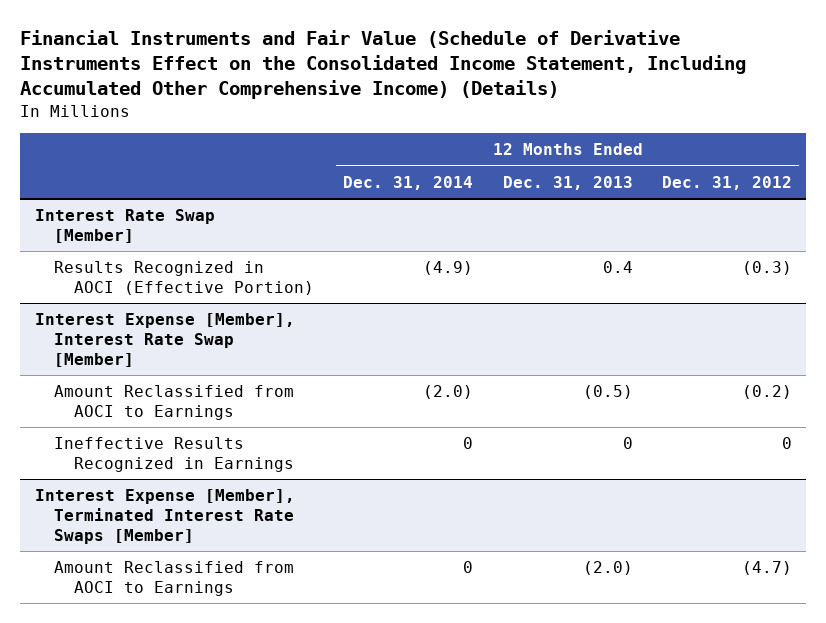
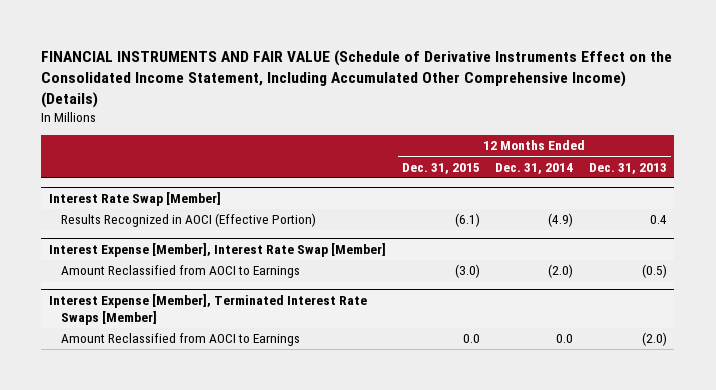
- Financial Instruments and Fair Value (Schedule of Derivative Instruments Effect on the Consolidated Income Statement, Including Accumulated Other Comprehensive Income) (Details)
+ FINANCIAL INSTRUMENTS AND FAIR VALUE (Schedule of Derivative Instruments Effect on the Consolidated Income Statement, Including Accumulated Other Comprehensive Income) (Details)
- | 12 Months Ended Dec. 31, 2014 | 12 Months Ended Dec. 31, 2013 | 12 Months Ended Dec. 31, 2012
+ | 12 Months Ended Dec. 31, 2015 | 12 Months Ended Dec. 31, 2014 | 12 Months Ended Dec. 31, 2013
@ Interest Expense [Member], Interest Rate Swap [Member]
- Ineffective Results Recognized in Earnings | 0 | 0 | 0
@ Interest Expense [Member], Terminated Interest Rate Swaps [Member]
- Amount Reclassified from AOCI to Earnings | 0 | (2.0) | (4.7)
+ Amount Reclassified from AOCI to Earnings | 0.0 | 0.0 | (2.0)

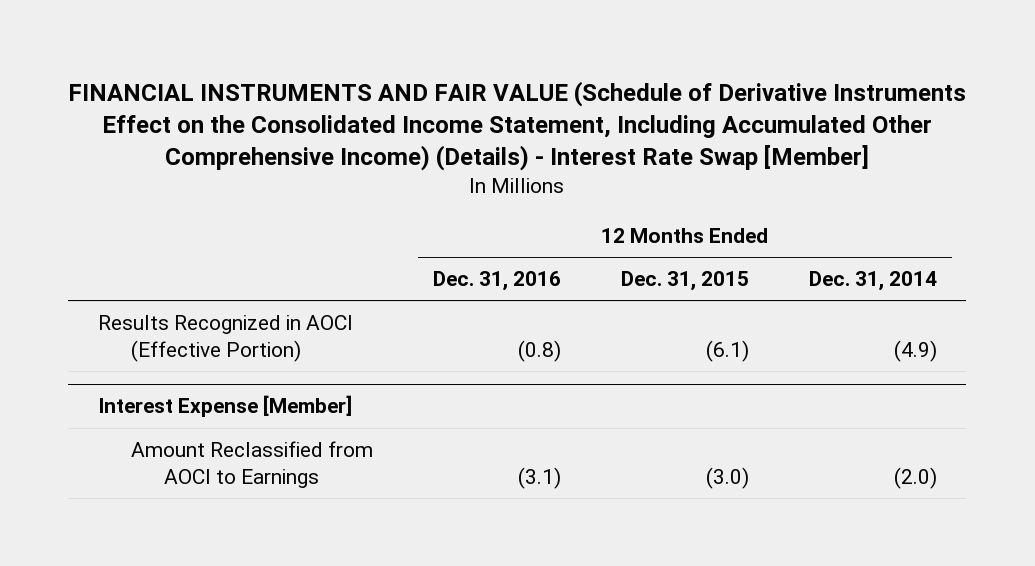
- FINANCIAL INSTRUMENTS AND FAIR VALUE (Schedule of Derivative Instruments Effect on the Consolidated Income Statement, Including Accumulated Other Comprehensive Income) (Details)
+ FINANCIAL INSTRUMENTS AND FAIR VALUE (Schedule of Derivative Instruments Effect on the Consolidated Income Statement, Including Accumulated Other Comprehensive Income) (Details) - Interest Rate Swap [Member]
- | 12 Months Ended Dec. 31, 2015 | 12 Months Ended Dec. 31, 2014 | 12 Months Ended Dec. 31, 2013
+ | 12 Months Ended Dec. 31, 2016 | 12 Months Ended Dec. 31, 2015 | 12 Months Ended Dec. 31, 2014
- Interest Rate Swap [Member]
- Interest Expense [Member], Interest Rate Swap [Member]
+ Interest Expense [Member]
- Interest Expense [Member], Terminated Interest Rate Swaps [Member]
- Amount Reclassified from AOCI to Earnings | 0.0 | 0.0 | (2.0)

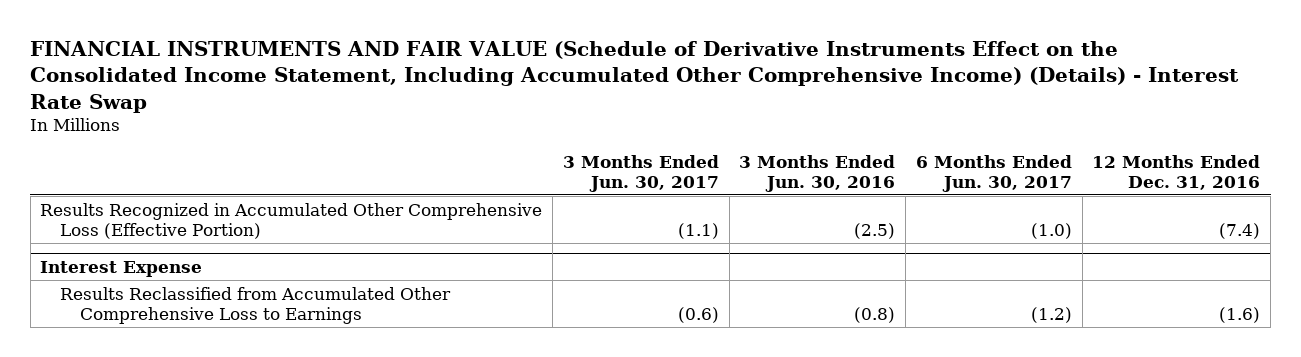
- FINANCIAL INSTRUMENTS AND FAIR VALUE (Schedule of Derivative Instruments Effect on the Consolidated Income Statement, Including Accumulated Other Comprehensive Income) (Details) - Interest Rate Swap [Member]
+ FINANCIAL INSTRUMENTS AND FAIR VALUE (Schedule of Derivative Instruments Effect on the Consolidated Income Statement, Including Accumulated Other Comprehensive Income) (Details) - Interest Rate Swap
- | 12 Months Ended Dec. 31, 2016 | 12 Months Ended Dec. 31, 2015 | 12 Months Ended Dec. 31, 2014
+ | 3 Months Ended Jun. 30, 2017 | 3 Months Ended Jun. 30, 2016 | 6 Months Ended Jun. 30, 2017 | 12 Months Ended Dec. 31, 2016
- Results Recognized in AOCI (Effective Portion) | (0.8) | (6.1) | (4.9)
- Interest Expense [Member]
- Amount Reclassified from AOCI to Earnings | (3.1) | (3.0) | (2.0)
+ Results Recognized in Accumulated Other Comprehensive Loss (Effective Portion) | (1.1) | (2.5) | (1.0) | (7.4)
+ Interest Expense
+ Results Reclassified from Accumulated Other Comprehensive Loss to Earnings | (0.6) | (0.8) | (1.2) | (1.6)

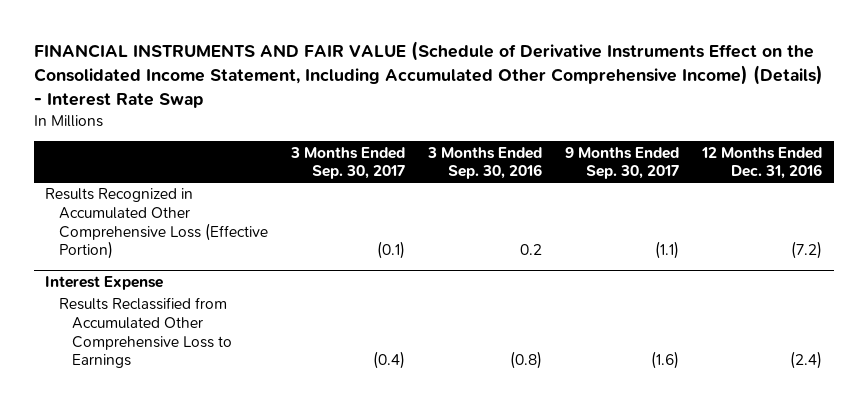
- | 3 Months Ended Jun. 30, 2017 | 3 Months Ended Jun. 30, 2016 | 6 Months Ended Jun. 30, 2017 | 12 Months Ended Dec. 31, 2016
+ | 3 Months Ended Sep. 30, 2017 | 3 Months Ended Sep. 30, 2016 | 9 Months Ended Sep. 30, 2017 | 12 Months Ended Dec. 31, 2016
- Results Recognized in Accumulated Other Comprehensive Loss (Effective Portion) | (1.1) | (2.5) | (1.0) | (7.4)
+ Results Recognized in Accumulated Other Comprehensive Loss (Effective Portion) | (0.1) | 0.2 | (1.1) | (7.2)
@ Interest Expense
- Results Reclassified from Accumulated Other Comprehensive Loss to Earnings | (0.6) | (0.8) | (1.2) | (1.6)
+ Results Reclassified from Accumulated Other Comprehensive Loss to Earnings | (0.4) | (0.8) | (1.6) | (2.4)

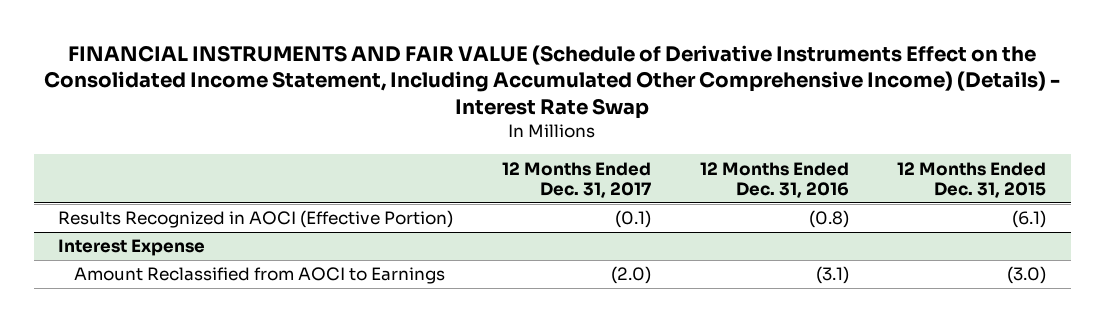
- | 3 Months Ended Sep. 30, 2017 | 3 Months Ended Sep. 30, 2016 | 9 Months Ended Sep. 30, 2017 | 12 Months Ended Dec. 31, 2016
+ | 12 Months Ended Dec. 31, 2017 | 12 Months Ended Dec. 31, 2016 | 12 Months Ended Dec. 31, 2015
- Results Recognized in Accumulated Other Comprehensive Loss (Effective Portion) | (0.1) | 0.2 | (1.1) | (7.2)
+ Results Recognized in AOCI (Effective Portion) | (0.1) | (0.8) | (6.1)
@ Interest Expense
- Results Reclassified from Accumulated Other Comprehensive Loss to Earnings | (0.4) | (0.8) | (1.6) | (2.4)
+ Amount Reclassified from AOCI to Earnings | (2.0) | (3.1) | (3.0)

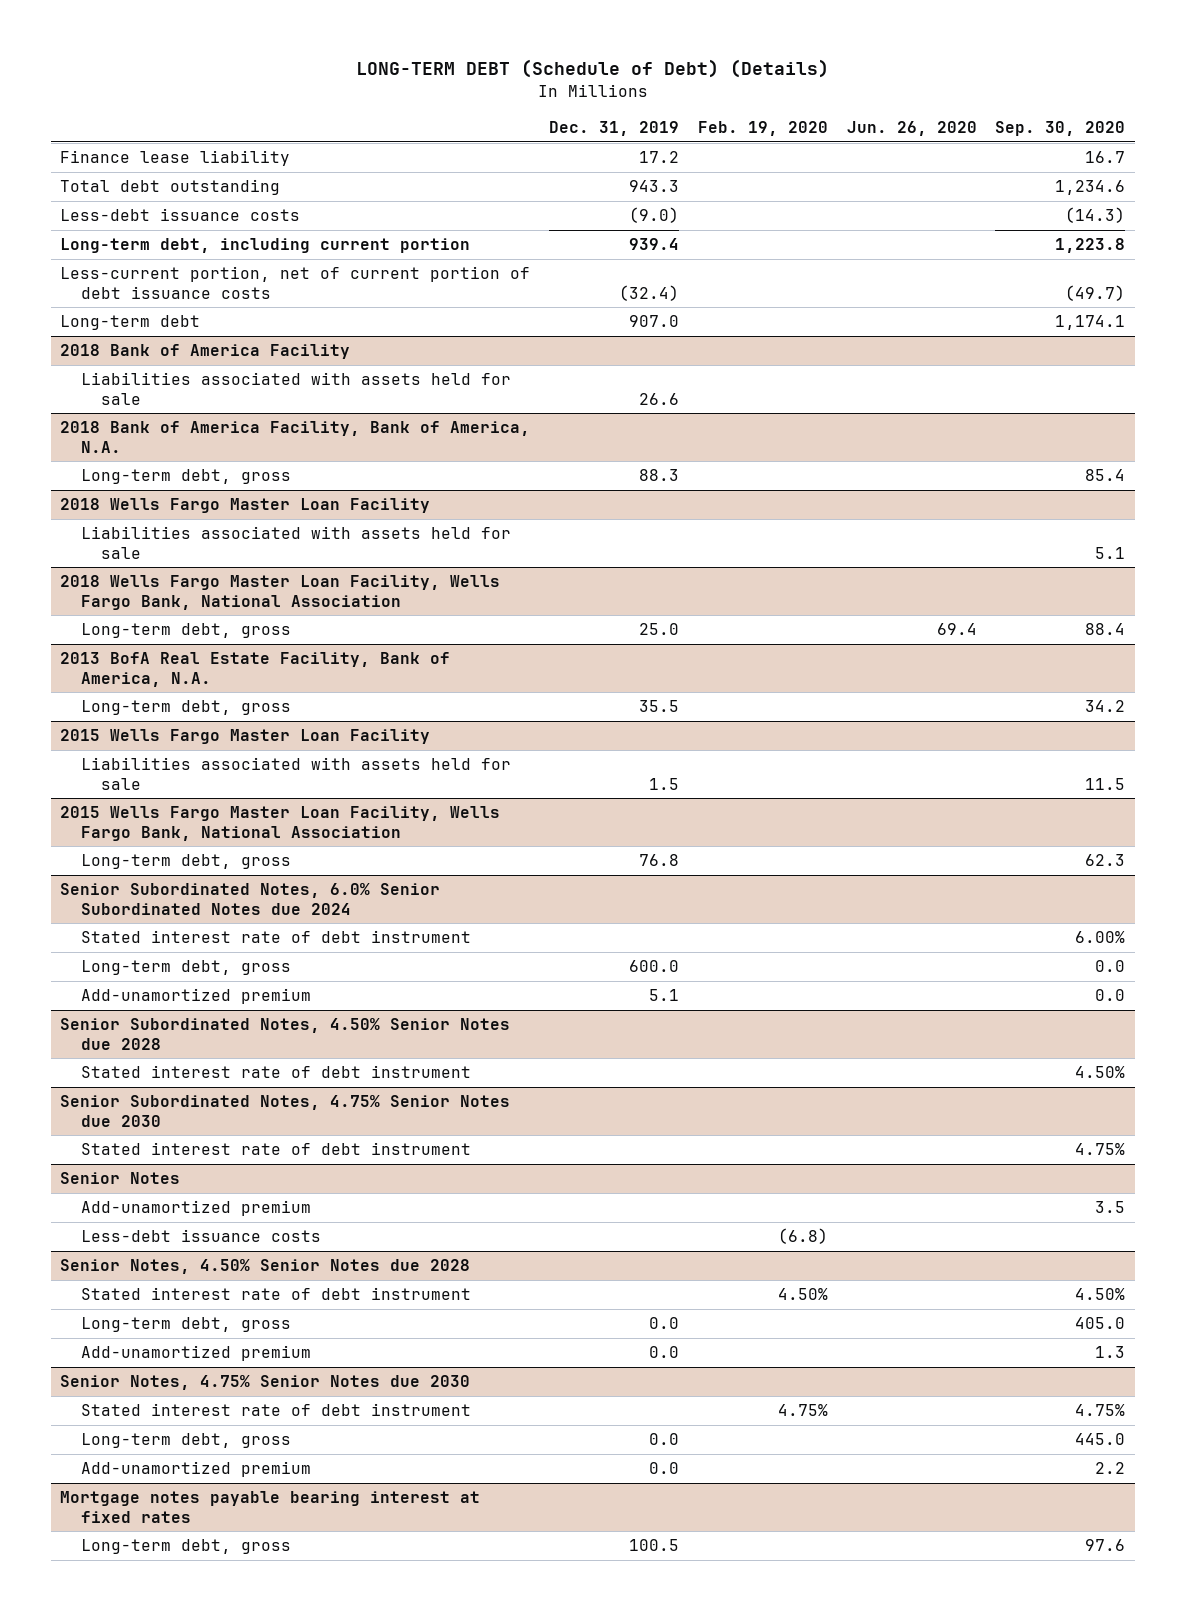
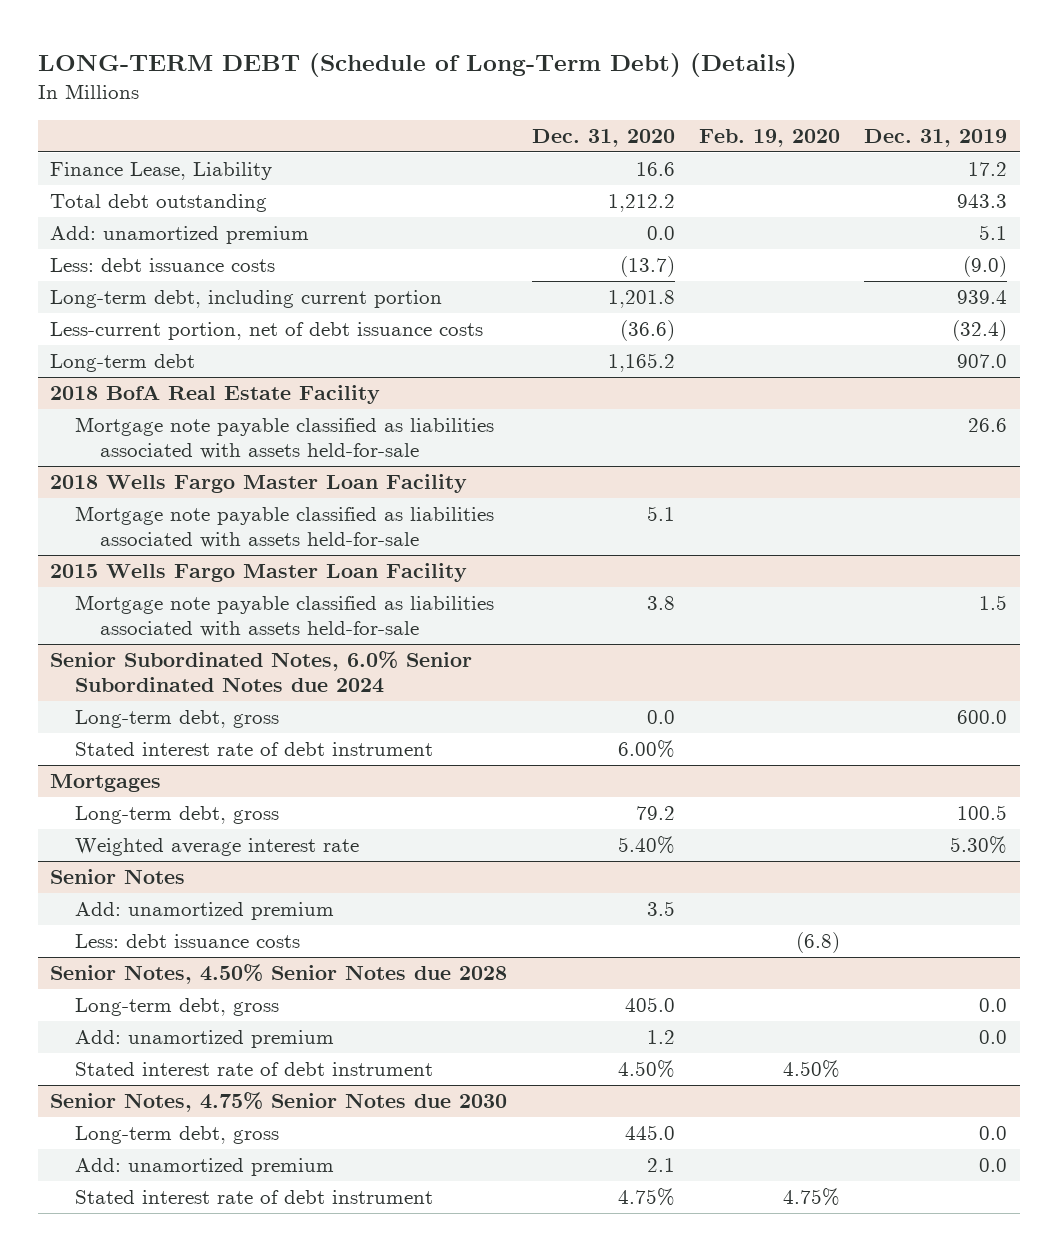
- LONG-TERM DEBT (Schedule of Debt) (Details)
+ LONG-TERM DEBT (Schedule of Long-Term Debt) (Details)
- | Dec. 31, 2019 | Feb. 19, 2020 | Jun. 26, 2020 | Sep. 30, 2020
+ | Dec. 31, 2020 | Feb. 19, 2020 | Dec. 31, 2019
- Finance lease liability | 17.2 | | | 16.7
+ Finance Lease, Liability | 16.6 | | 17.2
- Less-debt issuance costs | (9.0) | | | (14.3)
+ Add: unamortized premium | 0.0 | | 5.1
+ Less: debt issuance costs | (13.7) | | (9.0)
- Less-current portion, net of current portion of debt issuance costs | (32.4) | | | (49.7)
+ Less-current portion, net of debt issuance costs | (36.6) | | (32.4)
- 2018 Bank of America Facility
- Liabilities associated with assets held for sale | 26.6 | | |
- 2018 Bank of America Facility, Bank of America, N.A.
- Long-term debt, gross | 88.3 | | | 85.4
+ 2018 BofA Real Estate Facility
+ Mortgage note payable classified as liabilities associated with assets held-for-sale | | | 26.6
@ 2018 Wells Fargo Master Loan Facility
- Liabilities associated with assets held for sale | | | | 5.1
- 2018 Wells Fargo Master Loan Facility, Wells Fargo Bank, National Association
- Long-term debt, gross | 25.0 | | 69.4 | 88.4
- 2013 BofA Real Estate Facility, Bank of America, N.A.
- Long-term debt, gross | 35.5 | | | 34.2
@ 2018 Wells Fargo Master Loan Facility
+ Mortgage note payable classified as liabilities associated with assets held-for-sale | 5.1 | |
@ 2015 Wells Fargo Master Loan Facility
- Liabilities associated with assets held for sale | 1.5 | | | 11.5
- 2015 Wells Fargo Master Loan Facility, Wells Fargo Bank, National Association
- Long-term debt, gross | 76.8 | | | 62.3
@ 2015 Wells Fargo Master Loan Facility
+ Mortgage note payable classified as liabilities associated with assets held-for-sale | 3.8 | | 1.5
@ Senior Subordinated Notes, 6.0% Senior Subordinated Notes due 2024
- Stated interest rate of debt instrument | | | | 6.00%
- Add-unamortized premium | 5.1 | | | 0.0
- Senior Subordinated Notes, 4.50% Senior Notes due 2028
- Senior Subordinated Notes, 4.75% Senior Notes due 2030
- Stated interest rate of debt instrument | | | | 4.75%
+ Mortgages
+ Long-term debt, gross | 79.2 | | 100.5
+ Weighted average interest rate | 5.40% | | 5.30%
@ Senior Notes
- Add-unamortized premium | | | | 3.5
- Less-debt issuance costs | | (6.8) | |
+ Add: unamortized premium | 3.5 | |
+ Less: debt issuance costs | | (6.8) |
@ Senior Notes, 4.50% Senior Notes due 2028
- Add-unamortized premium | 0.0 | | | 1.3
+ Add: unamortized premium | 1.2 | | 0.0
moved down: Stated interest rate of debt instrument | 4.50% | 4.50% |
@ Senior Notes, 4.75% Senior Notes due 2030
- Add-unamortized premium | 0.0 | | | 2.2
- Mortgage notes payable bearing interest at fixed rates
- Long-term debt, gross | 100.5 | | | 97.6
@ Senior Notes, 4.75% Senior Notes due 2030
+ Add: unamortized premium | 2.1 | | 0.0
moved down: Stated interest rate of debt instrument | 4.75% | 4.75% |

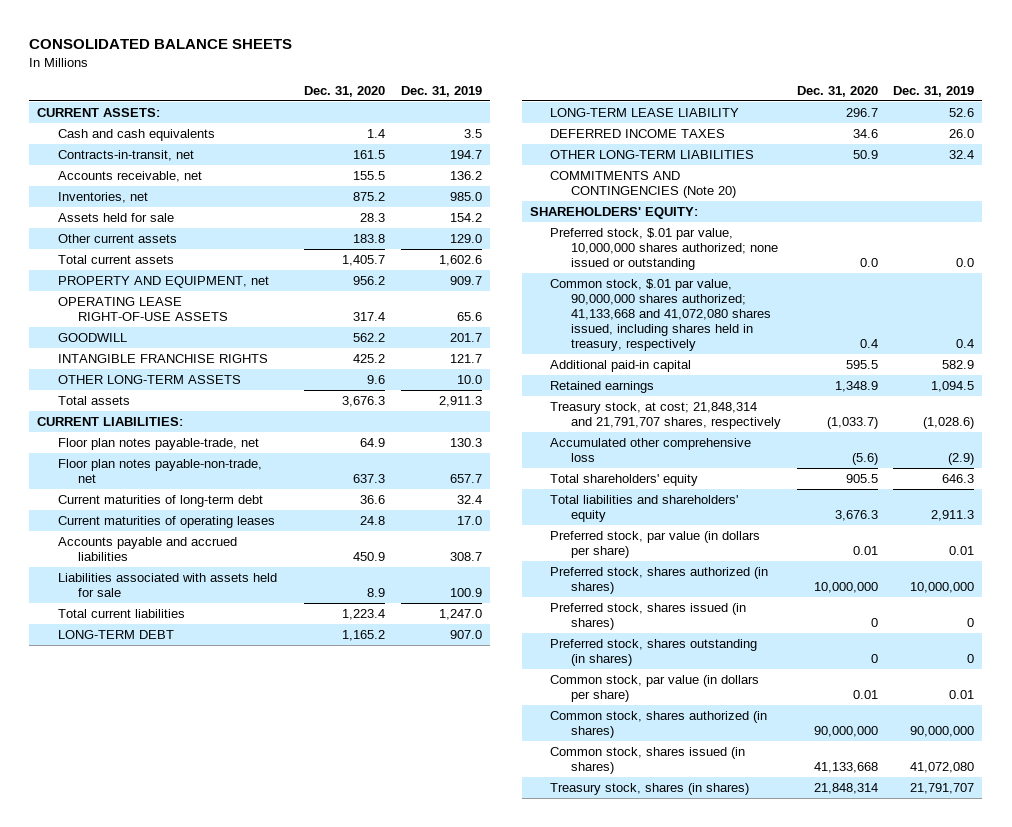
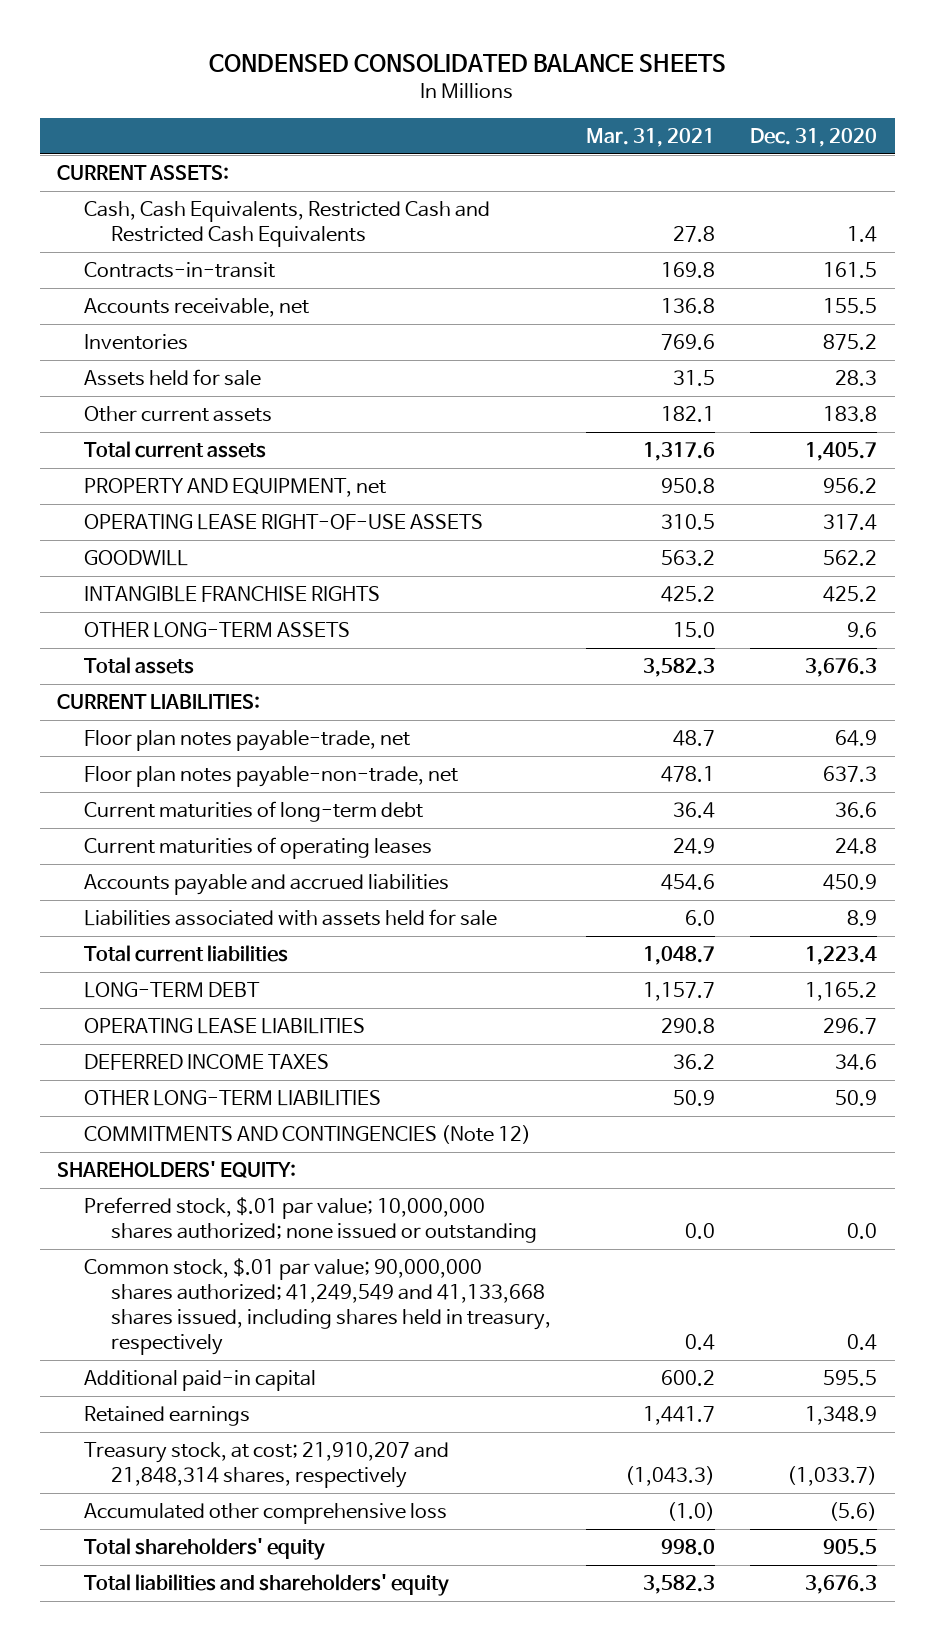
- CONSOLIDATED BALANCE SHEETS
+ CONDENSED CONSOLIDATED BALANCE SHEETS
- | Dec. 31, 2020 | Dec. 31, 2019
+ | Mar. 31, 2021 | Dec. 31, 2020
- Cash and cash equivalents | 1.4 | 3.5
- Contracts-in-transit, net | 161.5 | 194.7
+ Cash, Cash Equivalents, Restricted Cash and Restricted Cash Equivalents | 27.8 | 1.4
+ Contracts-in-transit | 169.8 | 161.5
- Inventories, net | 875.2 | 985.0
+ Inventories | 769.6 | 875.2
- LONG-TERM LEASE LIABILITY | 296.7 | 52.6
+ OPERATING LEASE LIABILITIES | 290.8 | 296.7
- COMMITMENTS AND CONTINGENCIES (Note 20)
+ COMMITMENTS AND CONTINGENCIES (Note 12)
- Preferred stock, $.01 par value, 10,000,000 shares authorized; none issued or outstanding | 0.0 | 0.0
- Common stock, $.01 par value, 90,000,000 shares authorized; 41,133,668 and 41,072,080 shares issued, including shares held in treasury, respectively | 0.4 | 0.4
+ Preferred stock, $.01 par value; 10,000,000 shares authorized; none issued or outstanding | 0.0 | 0.0
+ Common stock, $.01 par value; 90,000,000 shares authorized; 41,249,549 and 41,133,668 shares issued, including shares held in treasury, respectively | 0.4 | 0.4
- Treasury stock, at cost; 21,848,314 and 21,791,707 shares, respectively | (1,033.7) | (1,028.6)
+ Treasury stock, at cost; 21,910,207 and 21,848,314 shares, respectively | (1,043.3) | (1,033.7)
- Preferred stock, par value (in dollars per share) | 0.01 | 0.01
- Preferred stock, shares authorized (in shares) | 10,000,000 | 10,000,000
- Preferred stock, shares issued (in shares) | 0 | 0
- Preferred stock, shares outstanding (in shares) | 0 | 0
- Common stock, par value (in dollars per share) | 0.01 | 0.01
- Common stock, shares authorized (in shares) | 90,000,000 | 90,000,000
- Common stock, shares issued (in shares) | 41,133,668 | 41,072,080
- Treasury stock, shares (in shares) | 21,848,314 | 21,791,707

